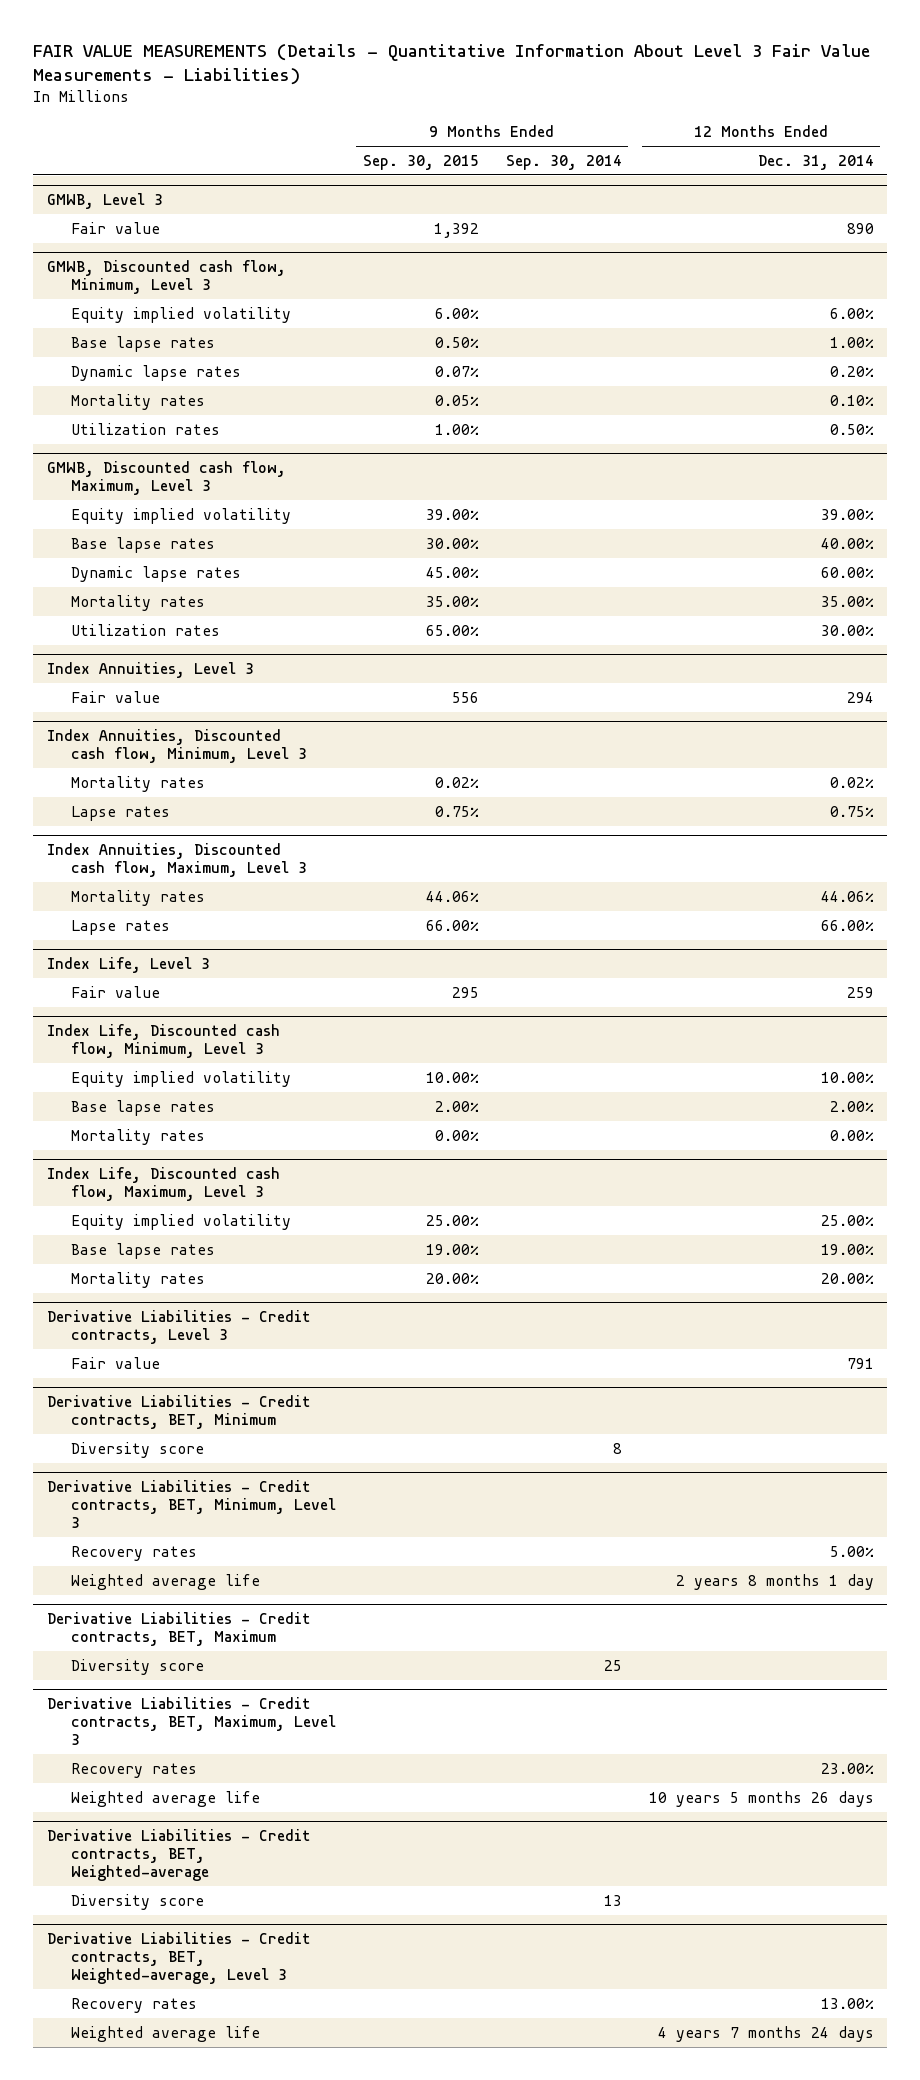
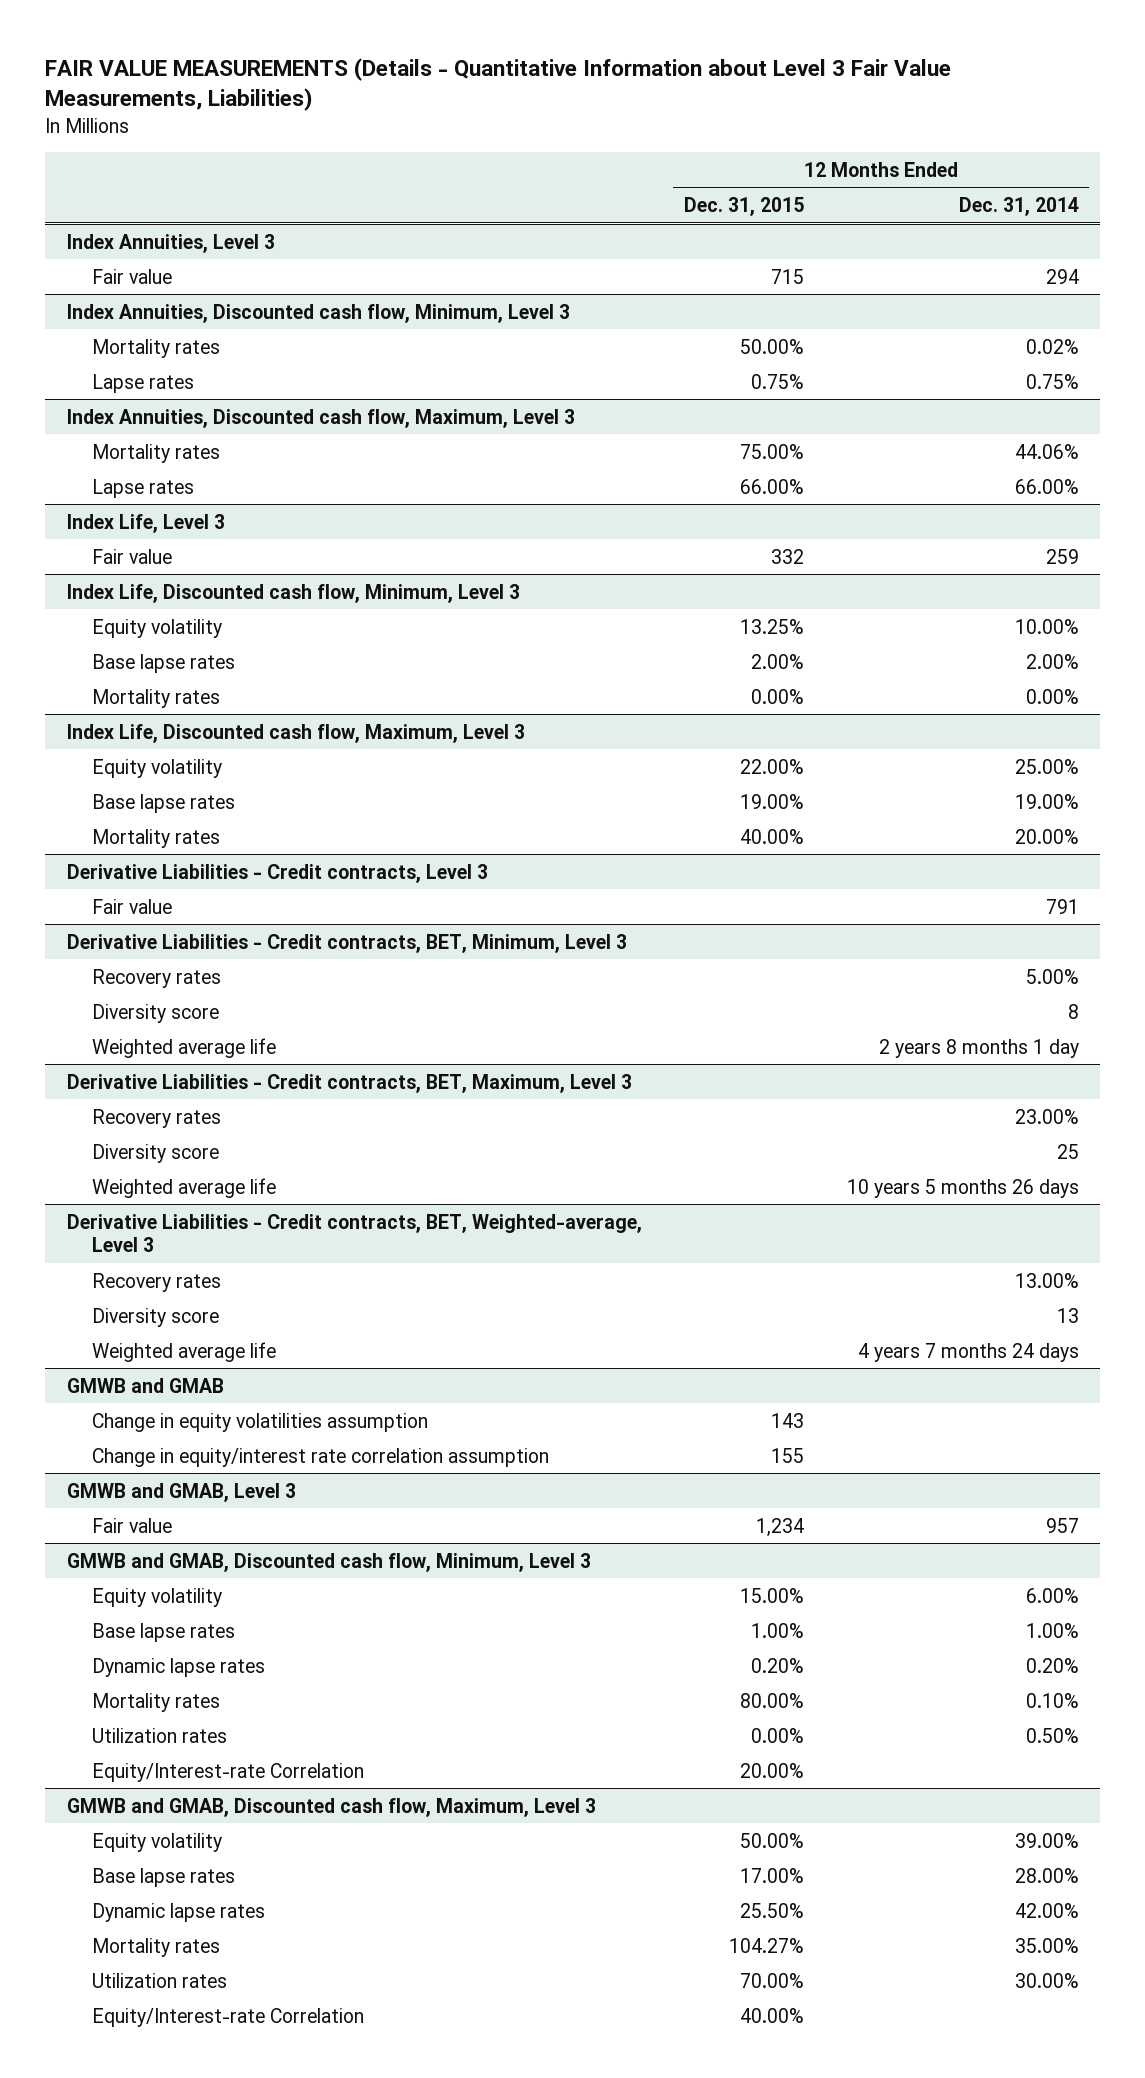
- FAIR VALUE MEASUREMENTS (Details - Quantitative Information About Level 3 Fair Value Measurements - Liabilities)
+ FAIR VALUE MEASUREMENTS (Details - Quantitative Information about Level 3 Fair Value Measurements, Liabilities)
- | 9 Months Ended Sep. 30, 2015 | 9 Months Ended Sep. 30, 2014 | 12 Months Ended Dec. 31, 2014
+ | 12 Months Ended Dec. 31, 2015 | 12 Months Ended Dec. 31, 2014
- GMWB, Level 3
- Fair value | 1,392 | | 890
- GMWB, Discounted cash flow, Minimum, Level 3
- Equity implied volatility | 6.00% | | 6.00%
- Base lapse rates | 0.50% | | 1.00%
- Dynamic lapse rates | 0.07% | | 0.20%
- Mortality rates | 0.05% | | 0.10%
- Utilization rates | 1.00% | | 0.50%
- GMWB, Discounted cash flow, Maximum, Level 3
- Equity implied volatility | 39.00% | | 39.00%
- Base lapse rates | 30.00% | | 40.00%
- Dynamic lapse rates | 45.00% | | 60.00%
- Mortality rates | 35.00% | | 35.00%
- Utilization rates | 65.00% | | 30.00%
@ Index Life, Discounted cash flow, Minimum, Level 3
- Equity implied volatility | 10.00% | | 10.00%
+ Equity volatility | 13.25% | 10.00%
@ Index Life, Discounted cash flow, Maximum, Level 3
- Equity implied volatility | 25.00% | | 25.00%
+ Equity volatility | 22.00% | 25.00%
- Derivative Liabilities - Credit contracts, BET, Minimum
- Diversity score | | 8 |
@ Derivative Liabilities - Credit contracts, BET, Minimum, Level 3
+ Diversity score | | 8
- Derivative Liabilities - Credit contracts, BET, Maximum
- Diversity score | | 25 |
@ Derivative Liabilities - Credit contracts, BET, Maximum, Level 3
+ Diversity score | | 25
- Derivative Liabilities - Credit contracts, BET, Weighted-average
- Diversity score | | 13 |
@ Derivative Liabilities - Credit contracts, BET, Weighted-average, Level 3
+ Diversity score | | 13
+ GMWB and GMAB
+ Change in equity volatilities assumption | 143 |
+ Change in equity/interest rate correlation assumption | 155 |
+ GMWB and GMAB, Level 3
+ Fair value | 1,234 | 957
+ GMWB and GMAB, Discounted cash flow, Minimum, Level 3
+ Equity volatility | 15.00% | 6.00%
+ Base lapse rates | 1.00% | 1.00%
+ Dynamic lapse rates | 0.20% | 0.20%
+ Mortality rates | 80.00% | 0.10%
+ Utilization rates | 0.00% | 0.50%
+ Equity/Interest-rate Correlation | 20.00% |
+ GMWB and GMAB, Discounted cash flow, Maximum, Level 3
+ Equity volatility | 50.00% | 39.00%
+ Base lapse rates | 17.00% | 28.00%
+ Dynamic lapse rates | 25.50% | 42.00%
+ Mortality rates | 104.27% | 35.00%
+ Utilization rates | 70.00% | 30.00%
+ Equity/Interest-rate Correlation | 40.00% |

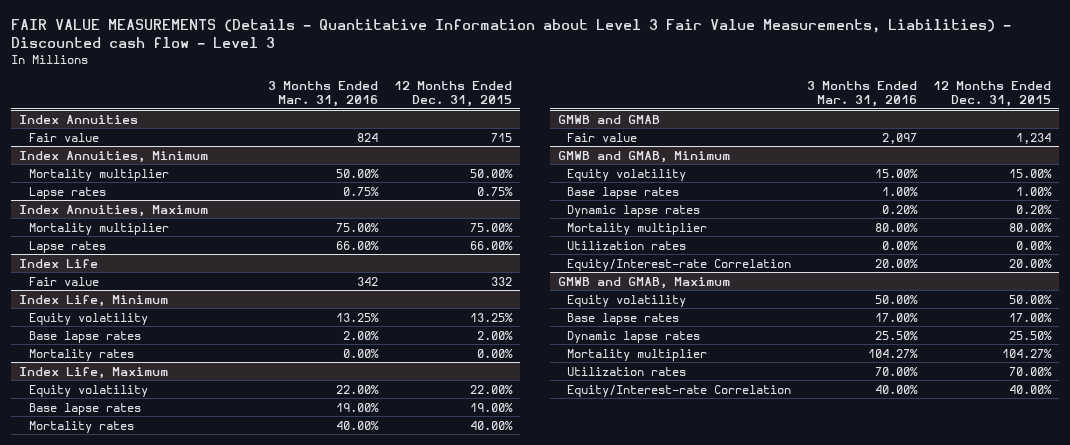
- FAIR VALUE MEASUREMENTS (Details - Quantitative Information about Level 3 Fair Value Measurements, Liabilities)
+ FAIR VALUE MEASUREMENTS (Details - Quantitative Information about Level 3 Fair Value Measurements, Liabilities) - Discounted cash flow - Level 3
- | 12 Months Ended Dec. 31, 2015 | 12 Months Ended Dec. 31, 2014
+ | 3 Months Ended Mar. 31, 2016 | 12 Months Ended Dec. 31, 2015
- Index Annuities, Level 3
+ Index Annuities
- Index Annuities, Discounted cash flow, Minimum, Level 3
- Mortality rates | 50.00% | 0.02%
+ Index Annuities, Minimum
+ Mortality multiplier | 50.00% | 50.00%
- Index Annuities, Discounted cash flow, Maximum, Level 3
- Mortality rates | 75.00% | 44.06%
+ Index Annuities, Maximum
+ Mortality multiplier | 75.00% | 75.00%
- Index Life, Level 3
+ Index Life
- Index Life, Discounted cash flow, Minimum, Level 3
+ Index Life, Minimum
- Index Life, Discounted cash flow, Maximum, Level 3
+ Index Life, Maximum
- Derivative Liabilities - Credit contracts, Level 3
- Fair value | | 791
- Derivative Liabilities - Credit contracts, BET, Minimum, Level 3
- Recovery rates | | 5.00%
- Diversity score | | 8
- Weighted average life | | 2 years 8 months 1 day
- Derivative Liabilities - Credit contracts, BET, Maximum, Level 3
- Recovery rates | | 23.00%
- Diversity score | | 25
- Weighted average life | | 10 years 5 months 26 days
- Derivative Liabilities - Credit contracts, BET, Weighted-average, Level 3
- Recovery rates | | 13.00%
- Diversity score | | 13
- Weighted average life | | 4 years 7 months 24 days
@ GMWB and GMAB
- Change in equity volatilities assumption | 143 |
- Change in equity/interest rate correlation assumption | 155 |
- GMWB and GMAB, Level 3
- GMWB and GMAB, Discounted cash flow, Minimum, Level 3
+ GMWB and GMAB, Minimum
- Mortality rates | 80.00% | 0.10%
+ Mortality multiplier | 80.00% | 80.00%
- GMWB and GMAB, Discounted cash flow, Maximum, Level 3
+ GMWB and GMAB, Maximum
- Mortality rates | 104.27% | 35.00%
+ Mortality multiplier | 104.27% | 104.27%

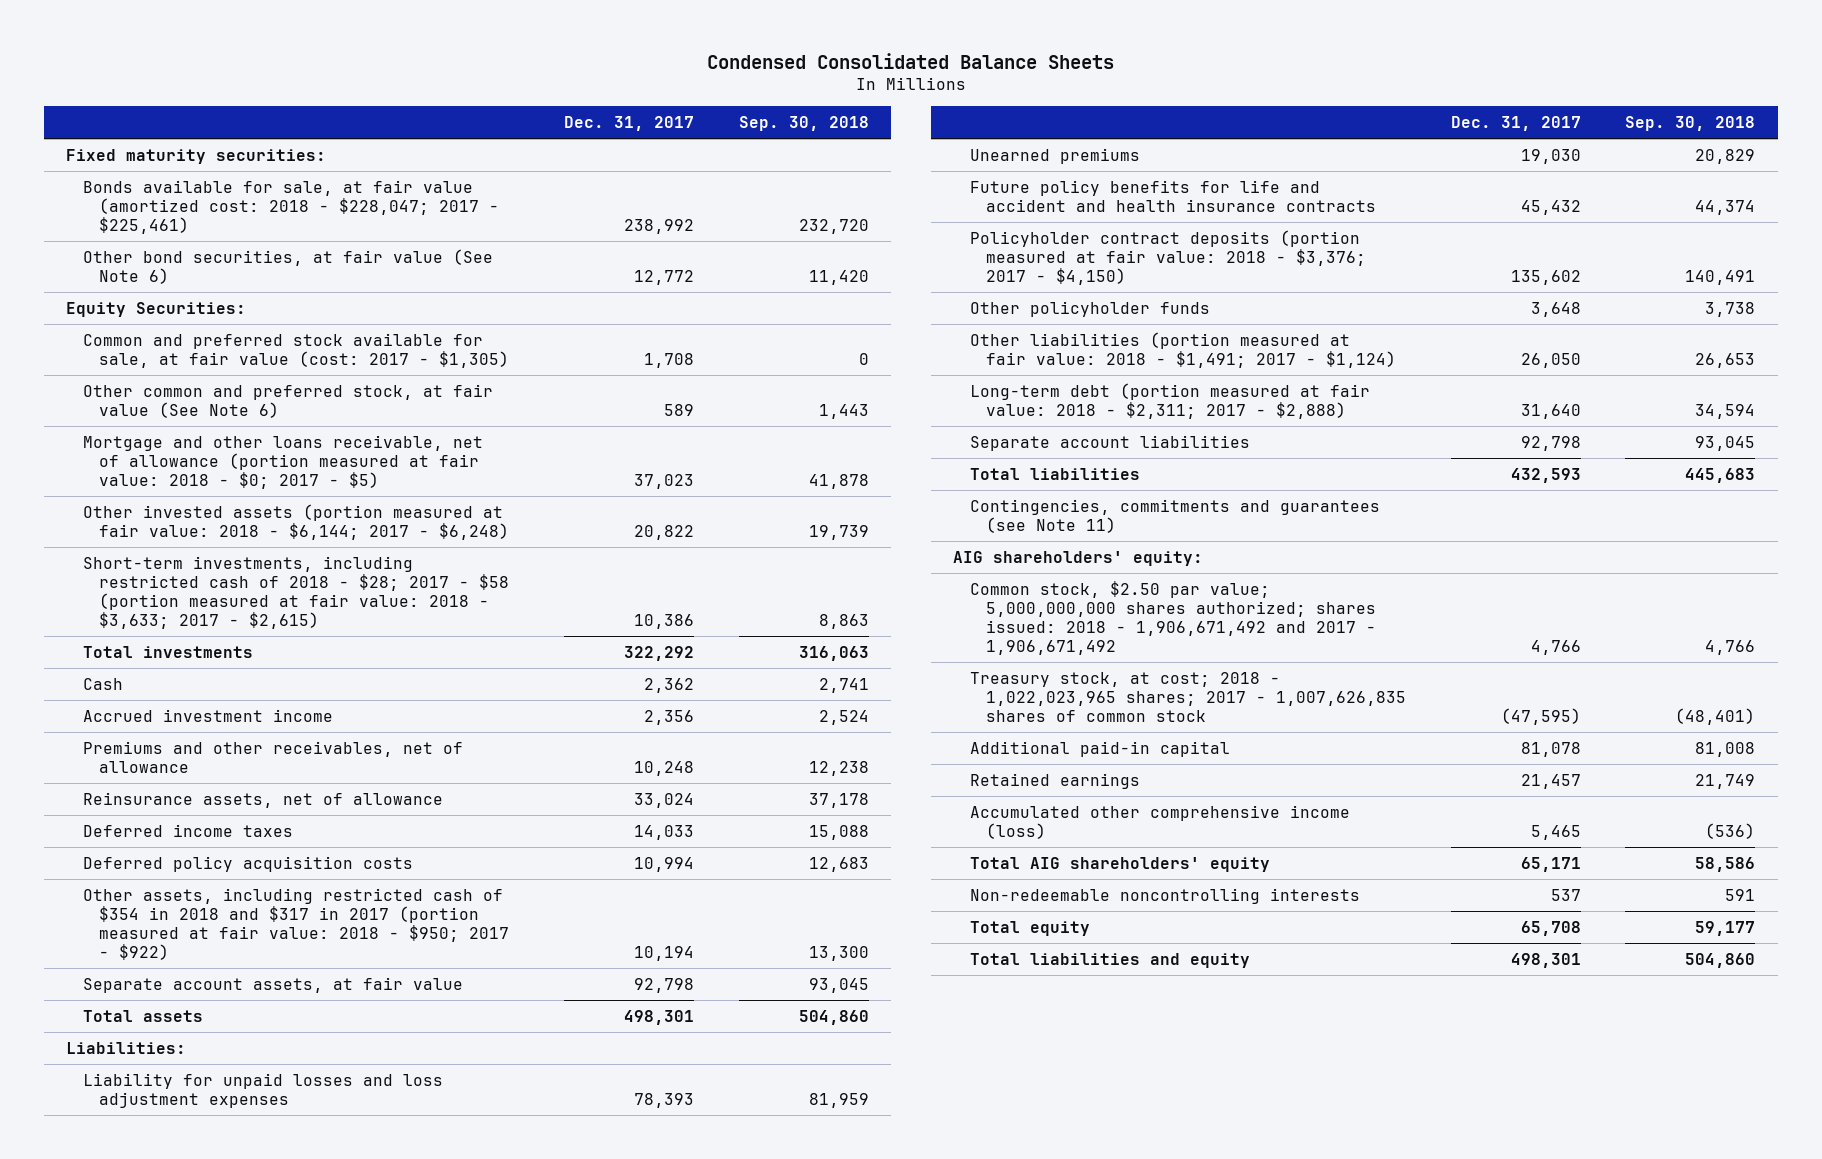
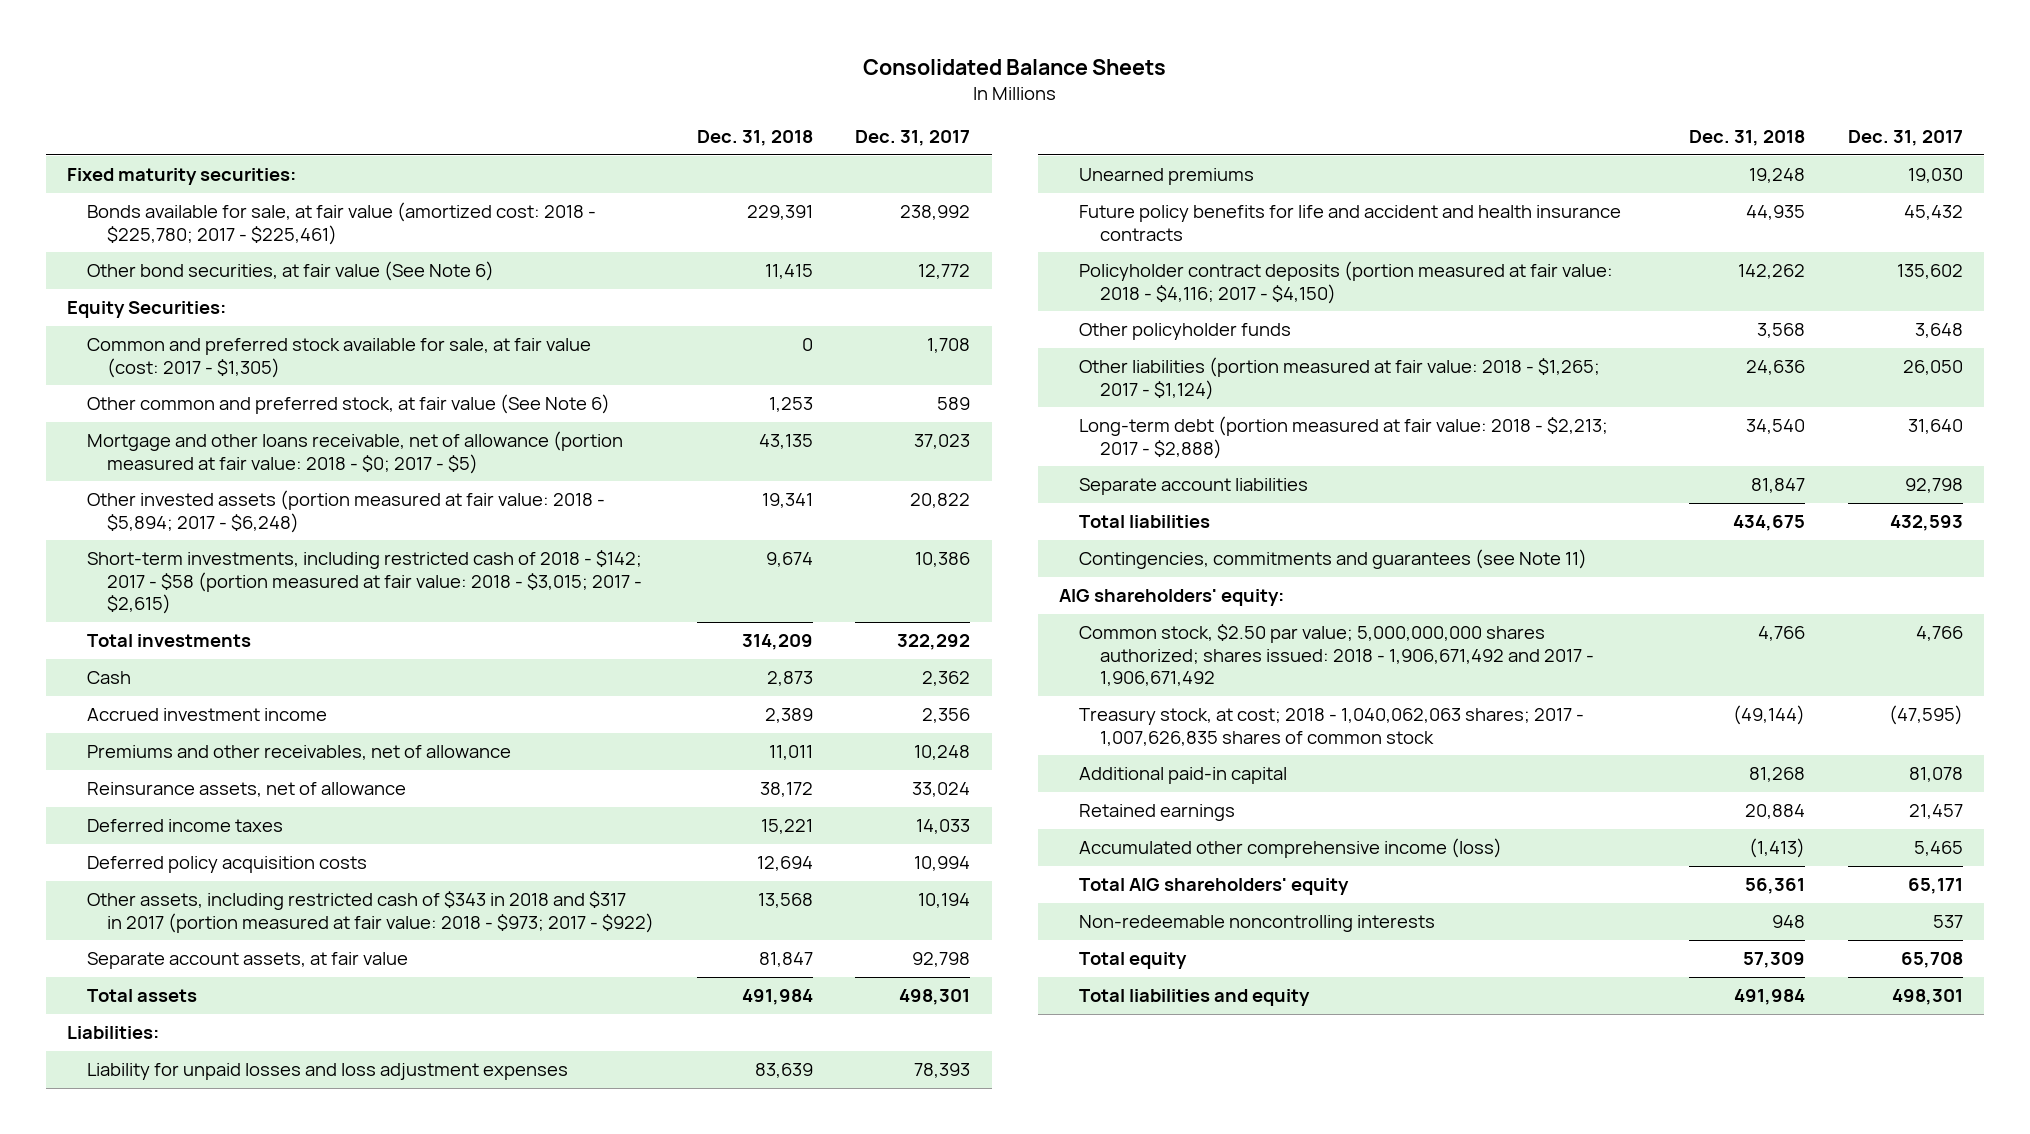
- Condensed Consolidated Balance Sheets
+ Consolidated Balance Sheets
- | Dec. 31, 2017 | Sep. 30, 2018
+ | Dec. 31, 2018 | Dec. 31, 2017
- Bonds available for sale, at fair value (amortized cost: 2018 - $228,047; 2017 - $225,461) | 238,992 | 232,720
+ Bonds available for sale, at fair value (amortized cost: 2018 - $225,780; 2017 - $225,461) | 229,391 | 238,992
- Other invested assets (portion measured at fair value: 2018 - $6,144; 2017 - $6,248) | 20,822 | 19,739
- Short-term investments, including restricted cash of 2018 - $28; 2017 - $58 (portion measured at fair value: 2018 - $3,633; 2017 - $2,615) | 10,386 | 8,863
+ Other invested assets (portion measured at fair value: 2018 - $5,894; 2017 - $6,248) | 19,341 | 20,822
+ Short-term investments, including restricted cash of 2018 - $142; 2017 - $58 (portion measured at fair value: 2018 - $3,015; 2017 - $2,615) | 9,674 | 10,386
- Other assets, including restricted cash of $354 in 2018 and $317 in 2017 (portion measured at fair value: 2018 - $950; 2017 - $922) | 10,194 | 13,300
+ Other assets, including restricted cash of $343 in 2018 and $317 in 2017 (portion measured at fair value: 2018 - $973; 2017 - $922) | 13,568 | 10,194
- Policyholder contract deposits (portion measured at fair value: 2018 - $3,376; 2017 - $4,150) | 135,602 | 140,491
+ Policyholder contract deposits (portion measured at fair value: 2018 - $4,116; 2017 - $4,150) | 142,262 | 135,602
- Other liabilities (portion measured at fair value: 2018 - $1,491; 2017 - $1,124) | 26,050 | 26,653
- Long-term debt (portion measured at fair value: 2018 - $2,311; 2017 - $2,888) | 31,640 | 34,594
+ Other liabilities (portion measured at fair value: 2018 - $1,265; 2017 - $1,124) | 24,636 | 26,050
+ Long-term debt (portion measured at fair value: 2018 - $2,213; 2017 - $2,888) | 34,540 | 31,640
- Treasury stock, at cost; 2018 - 1,022,023,965 shares; 2017 - 1,007,626,835 shares of common stock | (47,595) | (48,401)
+ Treasury stock, at cost; 2018 - 1,040,062,063 shares; 2017 - 1,007,626,835 shares of common stock | (49,144) | (47,595)

